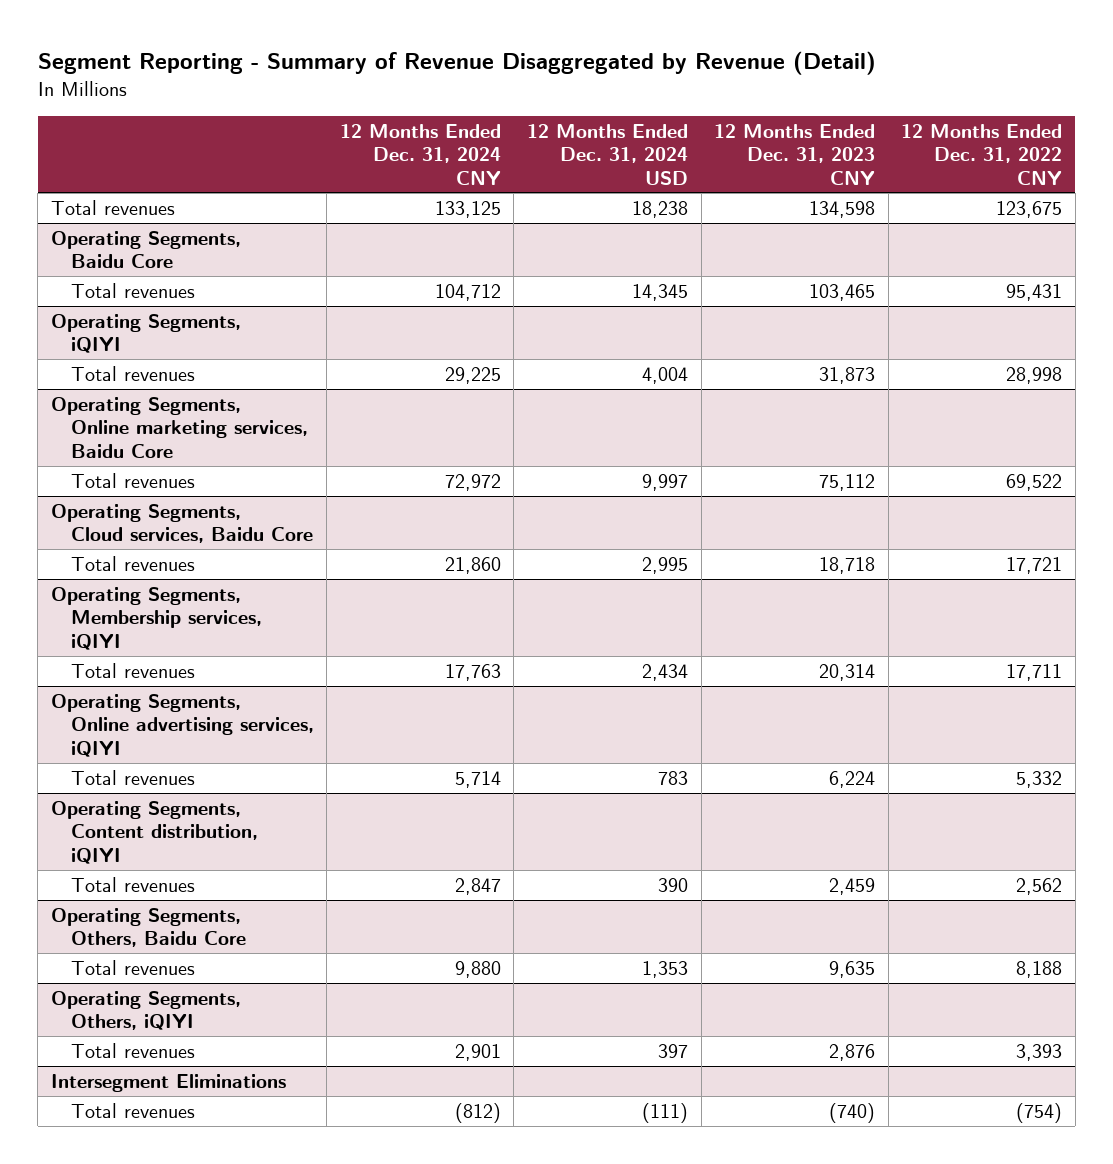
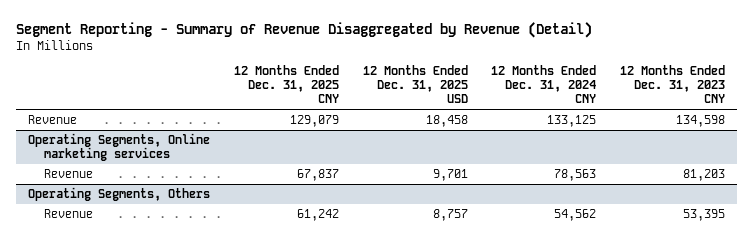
- | 12 Months Ended Dec. 31, 2024 CNY | 12 Months Ended Dec. 31, 2024 USD | 12 Months Ended Dec. 31, 2023 CNY | 12 Months Ended Dec. 31, 2022 CNY
+ | 12 Months Ended Dec. 31, 2025 CNY | 12 Months Ended Dec. 31, 2025 USD | 12 Months Ended Dec. 31, 2024 CNY | 12 Months Ended Dec. 31, 2023 CNY
- Total revenues | 133,125 | 18,238 | 134,598 | 123,675
- Operating Segments, Baidu Core
- Total revenues | 104,712 | 14,345 | 103,465 | 95,431
- Operating Segments, iQIYI
- Total revenues | 29,225 | 4,004 | 31,873 | 28,998
- Operating Segments, Online marketing services, Baidu Core
- Total revenues | 72,972 | 9,997 | 75,112 | 69,522
- Operating Segments, Cloud services, Baidu Core
- Total revenues | 21,860 | 2,995 | 18,718 | 17,721
- Operating Segments, Membership services, iQIYI
- Total revenues | 17,763 | 2,434 | 20,314 | 17,711
- Operating Segments, Online advertising services, iQIYI
- Total revenues | 5,714 | 783 | 6,224 | 5,332
- Operating Segments, Content distribution, iQIYI
- Total revenues | 2,847 | 390 | 2,459 | 2,562
- Operating Segments, Others, Baidu Core
- Total revenues | 9,880 | 1,353 | 9,635 | 8,188
- Operating Segments, Others, iQIYI
- Total revenues | 2,901 | 397 | 2,876 | 3,393
- Intersegment Eliminations
- Total revenues | (812) | (111) | (740) | (754)
+ Revenue | 129,079 | 18,458 | 133,125 | 134,598
+ Operating Segments, Online marketing services
+ Revenue | 67,837 | 9,701 | 78,563 | 81,203
+ Operating Segments, Others
+ Revenue | 61,242 | 8,757 | 54,562 | 53,395

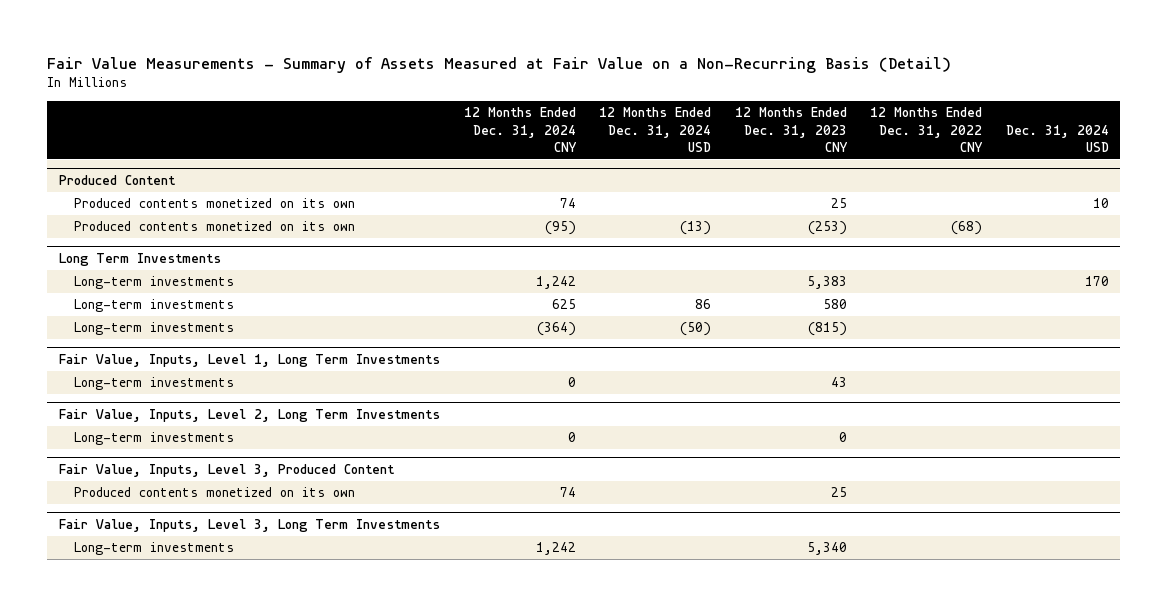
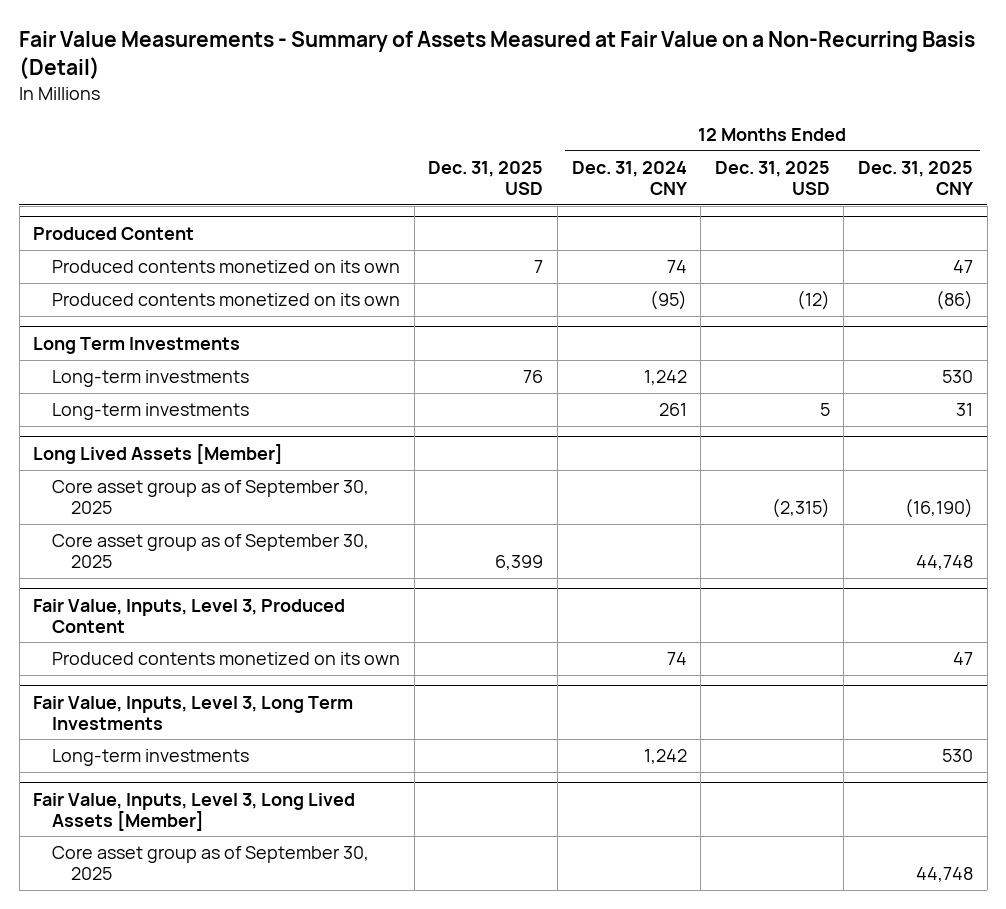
- | 12 Months Ended Dec. 31, 2024 CNY | 12 Months Ended Dec. 31, 2024 USD | 12 Months Ended Dec. 31, 2023 CNY | 12 Months Ended Dec. 31, 2022 CNY | Dec. 31, 2024 USD
+ | Dec. 31, 2025 USD | 12 Months Ended Dec. 31, 2024 CNY | 12 Months Ended Dec. 31, 2025 USD | 12 Months Ended Dec. 31, 2025 CNY
@ Long Term Investments
- Long-term investments | 625 | 86 | 580 | |
- Long-term investments | (364) | (50) | (815) | |
- Fair Value, Inputs, Level 1, Long Term Investments
- Long-term investments | 0 | | 43 | |
- Fair Value, Inputs, Level 2, Long Term Investments
- Long-term investments | 0 | | 0 | |
@ Long Term Investments
+ Long-term investments | | 261 | 5 | 31
+ Long Lived Assets [Member]
+ Core asset group as of September 30, 2025 | | | (2,315) | (16,190)
+ Core asset group as of September 30, 2025 | 6,399 | | | 44,748
+ Fair Value, Inputs, Level 3, Long Lived Assets [Member]
+ Core asset group as of September 30, 2025 | | | | 44,748

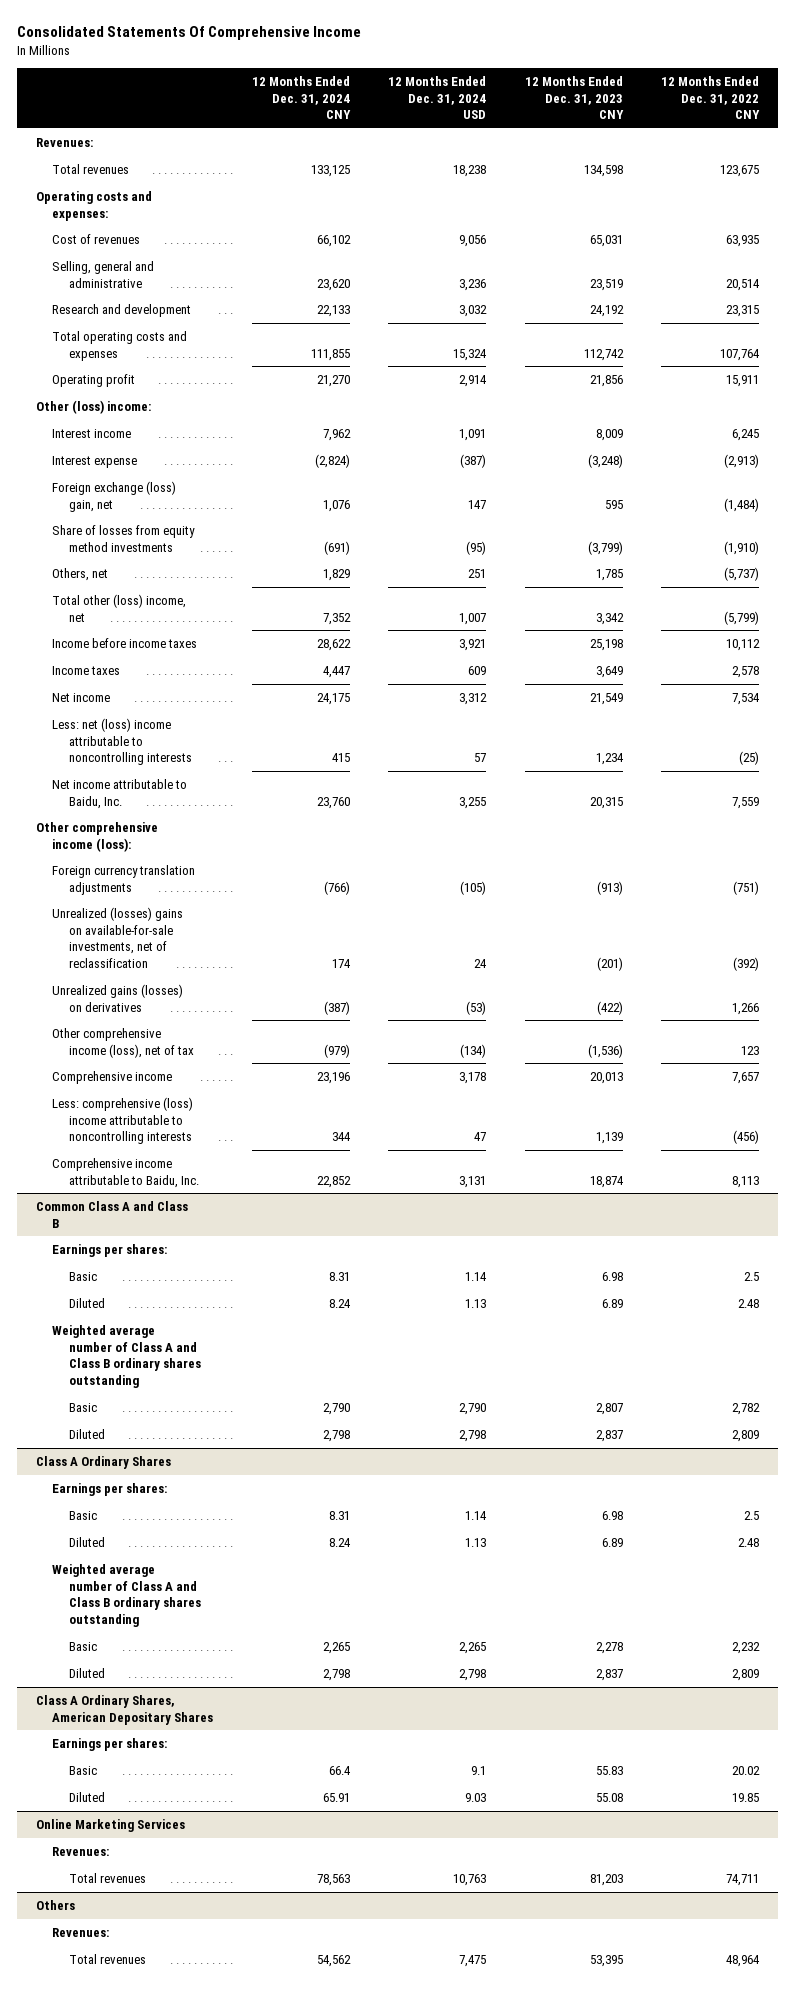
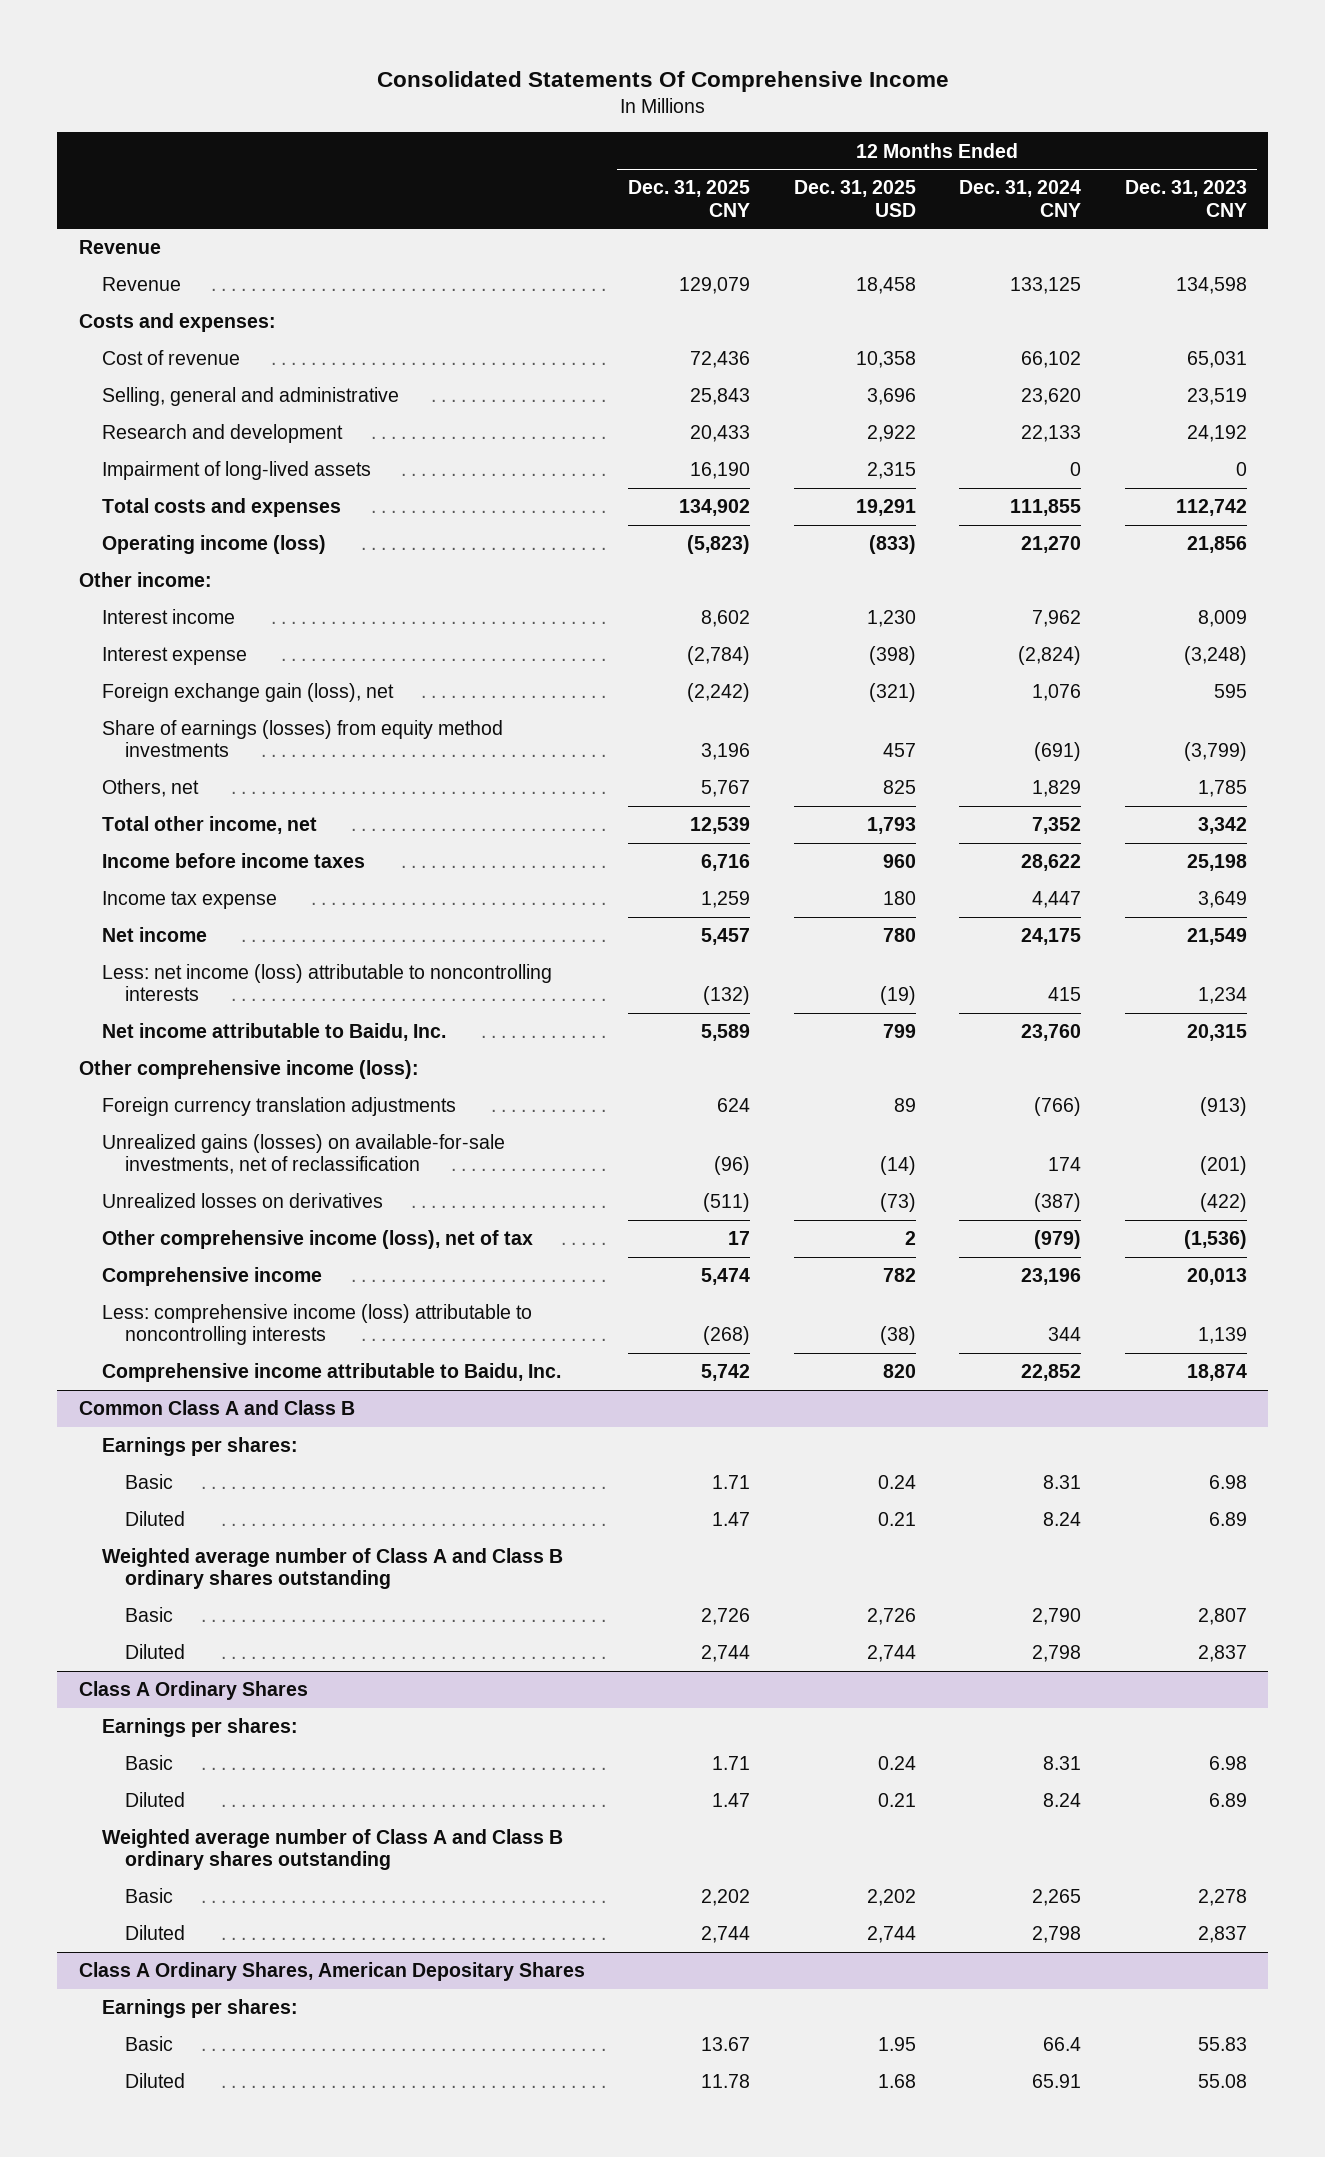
- | 12 Months Ended Dec. 31, 2024 CNY | 12 Months Ended Dec. 31, 2024 USD | 12 Months Ended Dec. 31, 2023 CNY | 12 Months Ended Dec. 31, 2022 CNY
+ | 12 Months Ended Dec. 31, 2025 CNY | 12 Months Ended Dec. 31, 2025 USD | 12 Months Ended Dec. 31, 2024 CNY | 12 Months Ended Dec. 31, 2023 CNY
- Revenues:
- Total revenues | 133,125 | 18,238 | 134,598 | 123,675
- Operating costs and expenses:
- Cost of revenues | 66,102 | 9,056 | 65,031 | 63,935
+ Revenue
+ Revenue | 129,079 | 18,458 | 133,125 | 134,598
+ Costs and expenses:
+ Cost of revenue | 72,436 | 10,358 | 66,102 | 65,031
- Total operating costs and expenses | 111,855 | 15,324 | 112,742 | 107,764
- Operating profit | 21,270 | 2,914 | 21,856 | 15,911
- Other (loss) income:
+ Impairment of long-lived assets | 16,190 | 2,315 | 0 | 0
+ Total costs and expenses | 134,902 | 19,291 | 111,855 | 112,742
+ Operating income (loss) | (5,823) | (833) | 21,270 | 21,856
+ Other income:
- Foreign exchange (loss) gain, net | 1,076 | 147 | 595 | (1,484)
- Share of losses from equity method investments | (691) | (95) | (3,799) | (1,910)
+ Foreign exchange gain (loss), net | (2,242) | (321) | 1,076 | 595
+ Share of earnings (losses) from equity method investments | 3,196 | 457 | (691) | (3,799)
- Total other (loss) income, net | 7,352 | 1,007 | 3,342 | (5,799)
+ Total other income, net | 12,539 | 1,793 | 7,352 | 3,342
- Income taxes | 4,447 | 609 | 3,649 | 2,578
+ Income tax expense | 1,259 | 180 | 4,447 | 3,649
- Less: net (loss) income attributable to noncontrolling interests | 415 | 57 | 1,234 | (25)
+ Less: net income (loss) attributable to noncontrolling interests | (132) | (19) | 415 | 1,234
- Unrealized (losses) gains on available-for-sale investments, net of reclassification | 174 | 24 | (201) | (392)
- Unrealized gains (losses) on derivatives | (387) | (53) | (422) | 1,266
+ Unrealized gains (losses) on available-for-sale investments, net of reclassification | (96) | (14) | 174 | (201)
+ Unrealized losses on derivatives | (511) | (73) | (387) | (422)
- Less: comprehensive (loss) income attributable to noncontrolling interests | 344 | 47 | 1,139 | (456)
+ Less: comprehensive income (loss) attributable to noncontrolling interests | (268) | (38) | 344 | 1,139
- Online Marketing Services
- Revenues:
- Total revenues | 78,563 | 10,763 | 81,203 | 74,711
- Others
- Revenues:
- Total revenues | 54,562 | 7,475 | 53,395 | 48,964

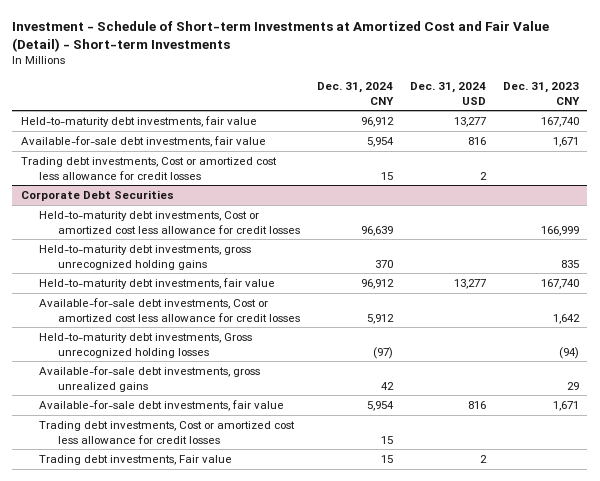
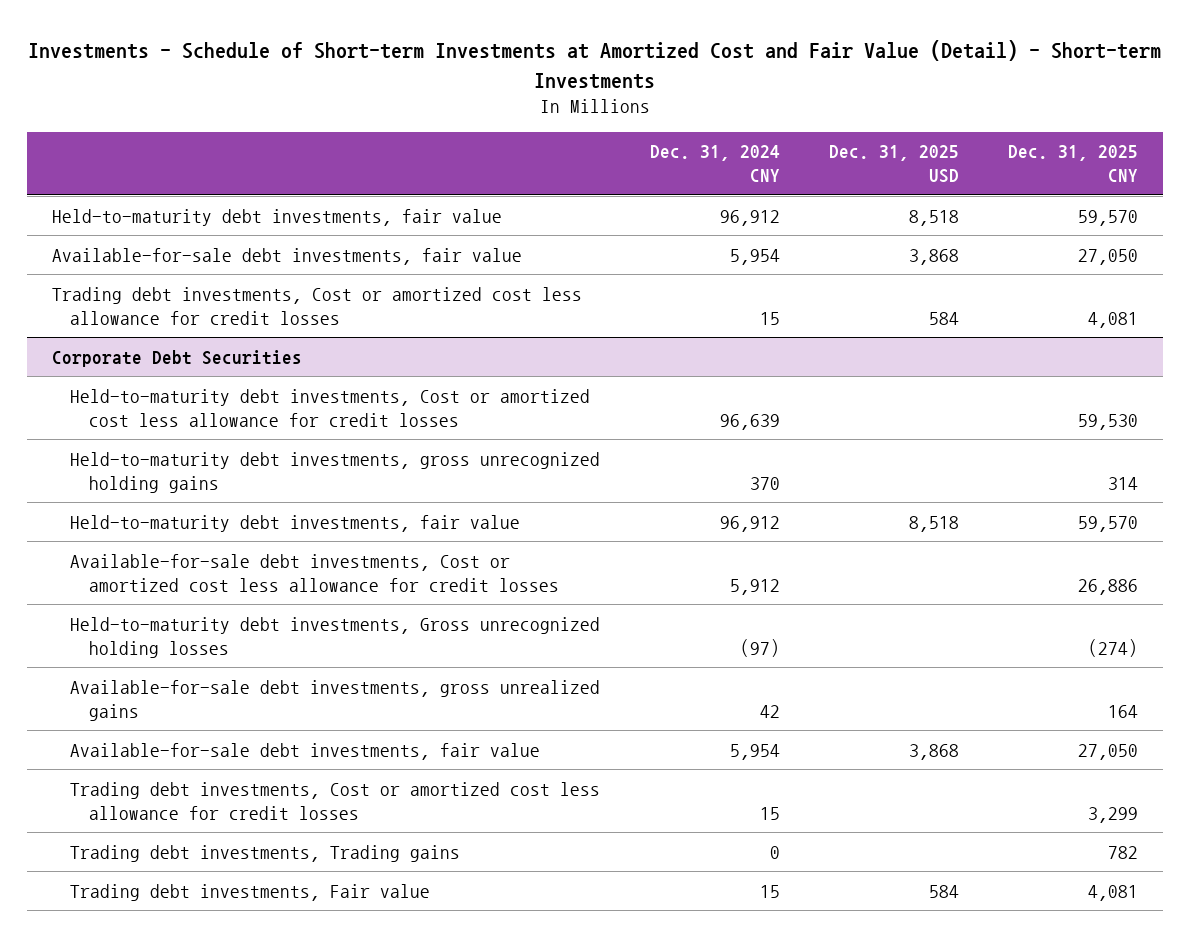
- Investment - Schedule of Short-term Investments at Amortized Cost and Fair Value (Detail) - Short-term Investments
+ Investments - Schedule of Short-term Investments at Amortized Cost and Fair Value (Detail) - Short-term Investments
- | Dec. 31, 2024 CNY | Dec. 31, 2024 USD | Dec. 31, 2023 CNY
+ | Dec. 31, 2024 CNY | Dec. 31, 2025 USD | Dec. 31, 2025 CNY
@ Corporate Debt Securities
+ Trading debt investments, Trading gains | 0 | | 782

